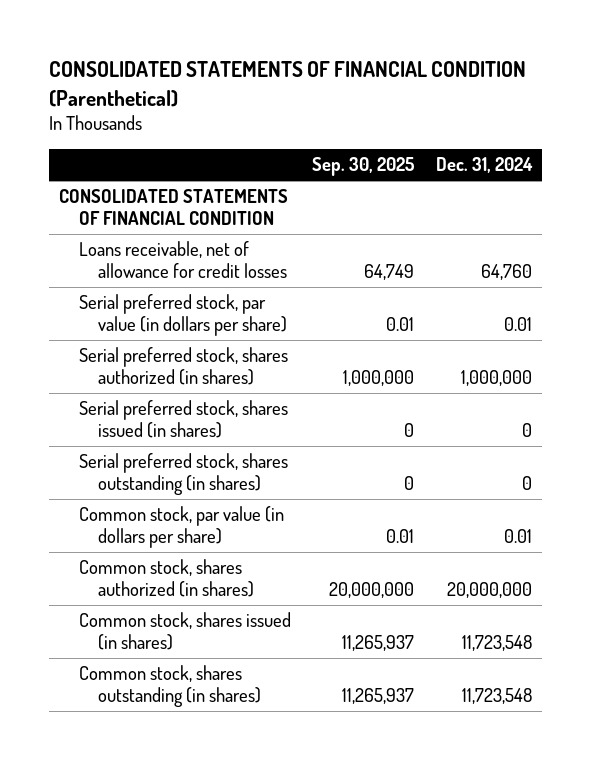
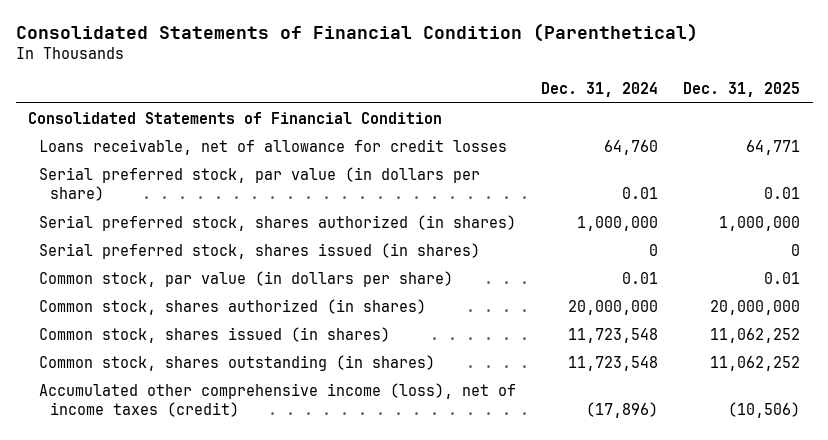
- CONSOLIDATED STATEMENTS OF FINANCIAL CONDITION (Parenthetical)
+ Consolidated Statements of Financial Condition (Parenthetical)
- | Sep. 30, 2025 | Dec. 31, 2024
+ | Dec. 31, 2024 | Dec. 31, 2025
- CONSOLIDATED STATEMENTS OF FINANCIAL CONDITION
+ Consolidated Statements of Financial Condition
- Serial preferred stock, shares outstanding (in shares) | 0 | 0
+ Accumulated other comprehensive income (loss), net of income taxes (credit) | (17,896) | (10,506)

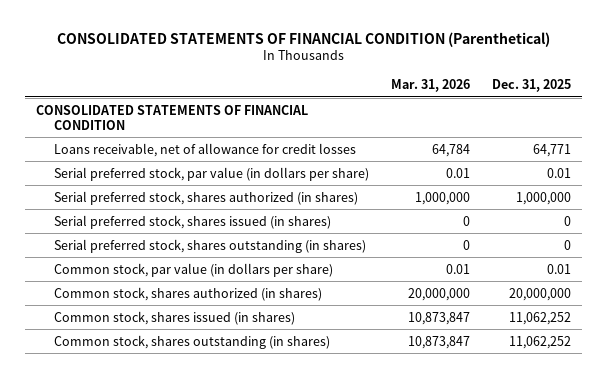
- Consolidated Statements of Financial Condition (Parenthetical)
+ CONSOLIDATED STATEMENTS OF FINANCIAL CONDITION (Parenthetical)
- | Dec. 31, 2024 | Dec. 31, 2025
+ | Mar. 31, 2026 | Dec. 31, 2025
- Consolidated Statements of Financial Condition
+ CONSOLIDATED STATEMENTS OF FINANCIAL CONDITION
+ Serial preferred stock, shares outstanding (in shares) | 0 | 0
- Accumulated other comprehensive income (loss), net of income taxes (credit) | (17,896) | (10,506)

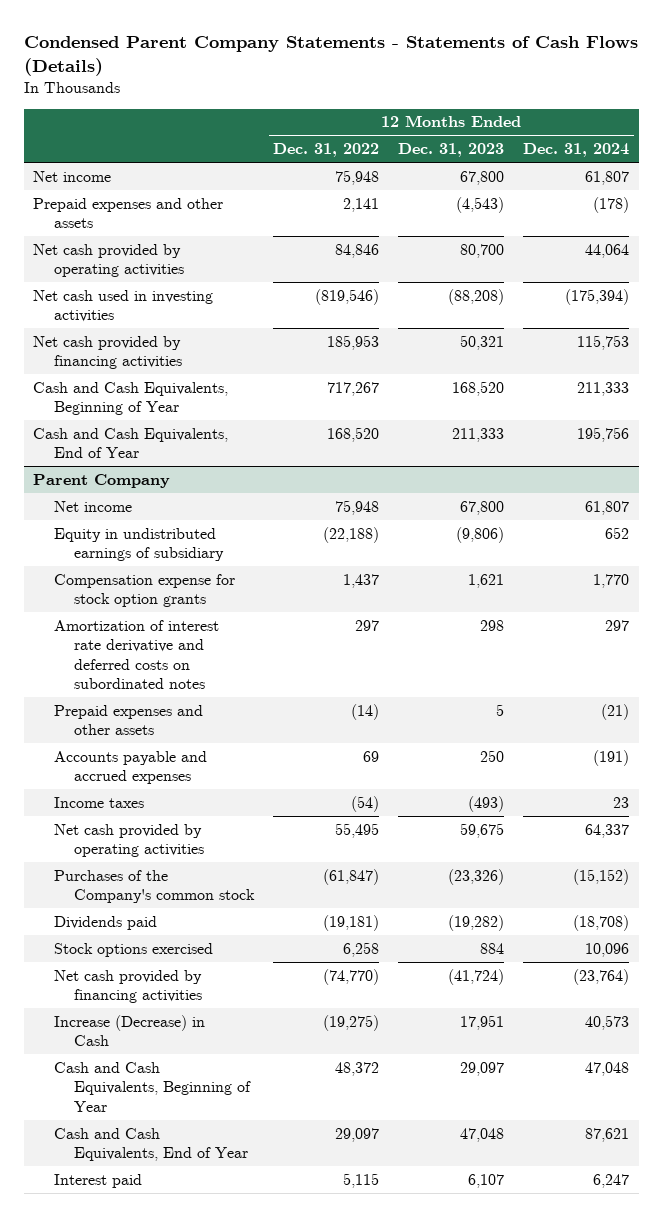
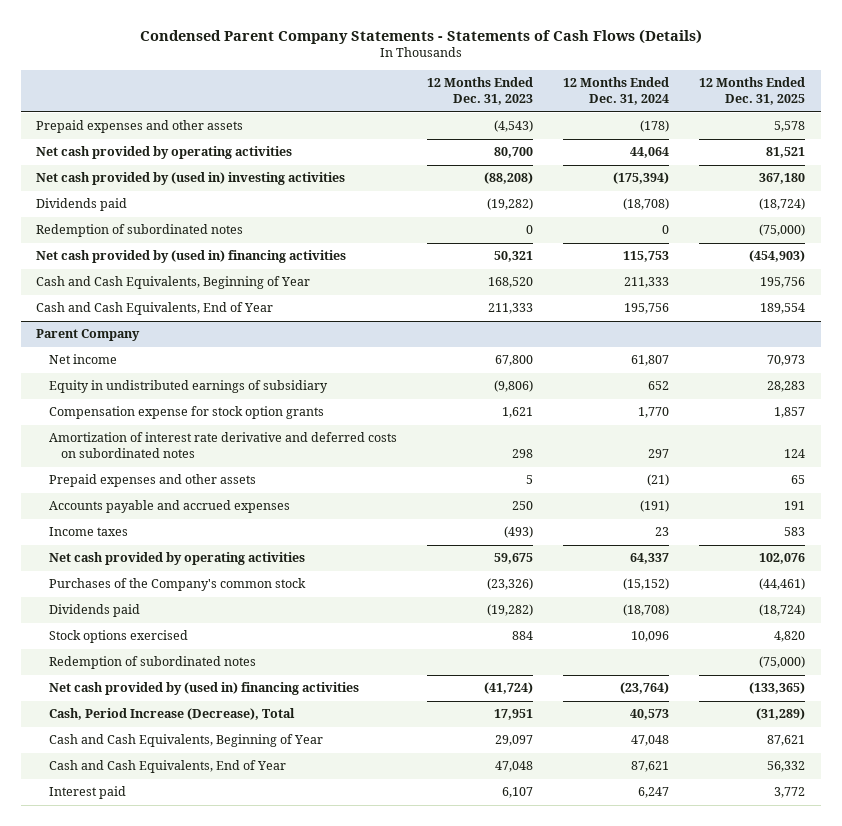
- | 12 Months Ended Dec. 31, 2022 | 12 Months Ended Dec. 31, 2023 | 12 Months Ended Dec. 31, 2024
+ | 12 Months Ended Dec. 31, 2023 | 12 Months Ended Dec. 31, 2024 | 12 Months Ended Dec. 31, 2025
- Net income | 75,948 | 67,800 | 61,807
- Net cash used in investing activities | (819,546) | (88,208) | (175,394)
- Net cash provided by financing activities | 185,953 | 50,321 | 115,753
+ Net cash provided by (used in) investing activities | (88,208) | (175,394) | 367,180
+ Dividends paid | (19,282) | (18,708) | (18,724)
+ Redemption of subordinated notes | 0 | 0 | (75,000)
+ Net cash provided by (used in) financing activities | 50,321 | 115,753 | (454,903)
@ Parent Company
- Net cash provided by financing activities | (74,770) | (41,724) | (23,764)
- Increase (Decrease) in Cash | (19,275) | 17,951 | 40,573
+ Redemption of subordinated notes | | | (75,000)
+ Net cash provided by (used in) financing activities | (41,724) | (23,764) | (133,365)
+ Cash, Period Increase (Decrease), Total | 17,951 | 40,573 | (31,289)

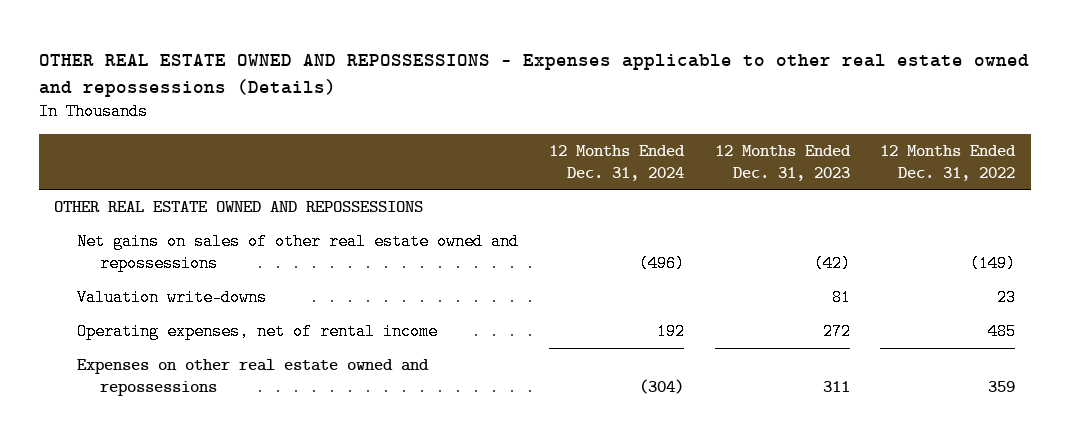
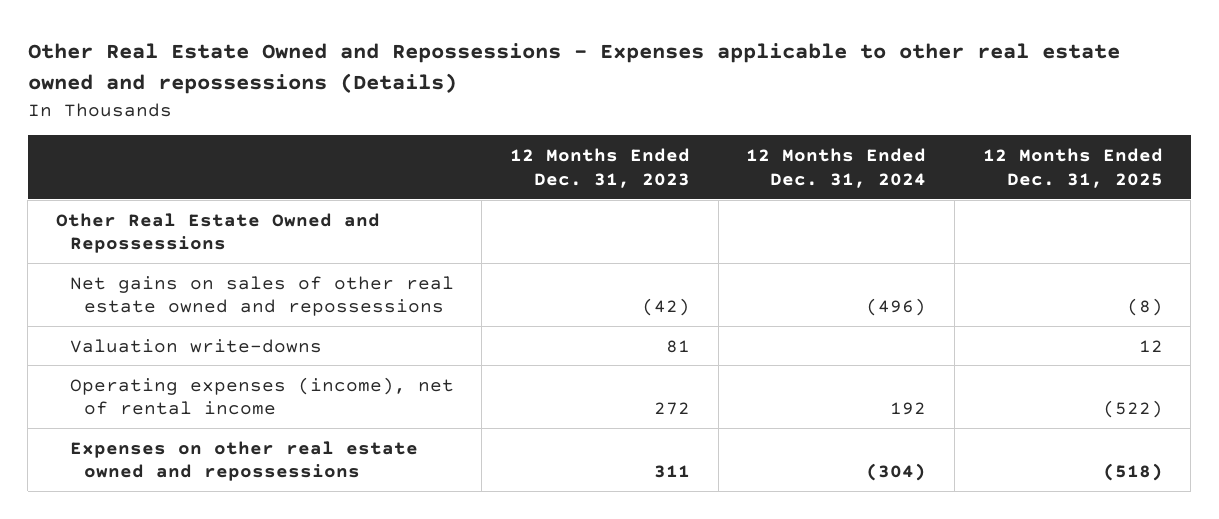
- OTHER REAL ESTATE OWNED AND REPOSSESSIONS - Expenses applicable to other real estate owned and repossessions (Details)
+ Other Real Estate Owned and Repossessions - Expenses applicable to other real estate owned and repossessions (Details)
- | 12 Months Ended Dec. 31, 2024 | 12 Months Ended Dec. 31, 2023 | 12 Months Ended Dec. 31, 2022
+ | 12 Months Ended Dec. 31, 2023 | 12 Months Ended Dec. 31, 2024 | 12 Months Ended Dec. 31, 2025
- OTHER REAL ESTATE OWNED AND REPOSSESSIONS
+ Other Real Estate Owned and Repossessions
- Operating expenses, net of rental income | 192 | 272 | 485
+ Operating expenses (income), net of rental income | 272 | 192 | (522)

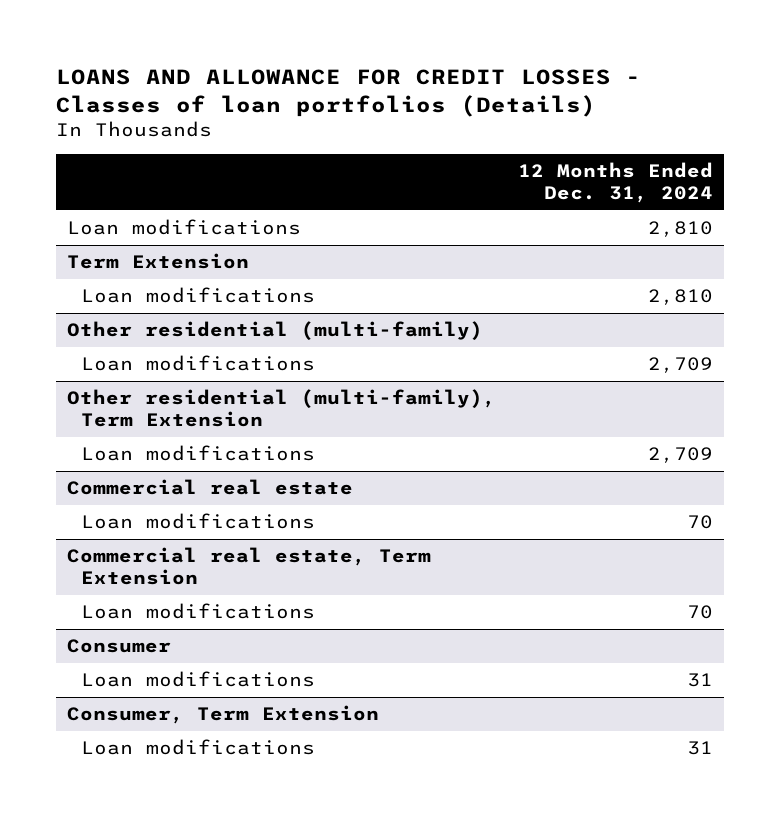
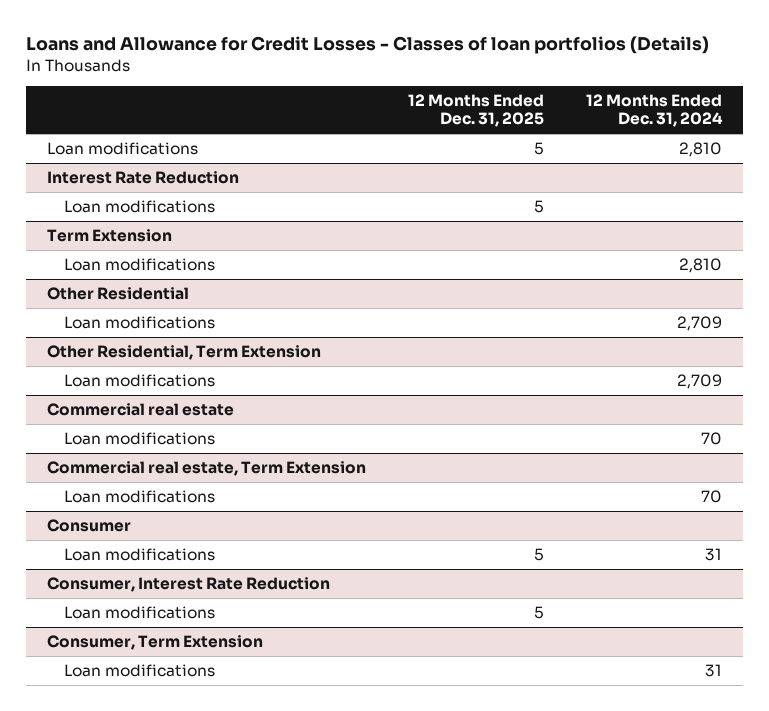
- LOANS AND ALLOWANCE FOR CREDIT LOSSES - Classes of loan portfolios (Details)
+ Loans and Allowance for Credit Losses - Classes of loan portfolios (Details)
- | 12 Months Ended Dec. 31, 2024
+ | 12 Months Ended Dec. 31, 2025 | 12 Months Ended Dec. 31, 2024
+ Interest Rate Reduction
+ Loan modifications | 5 |
- Other residential (multi-family)
+ Other Residential
- Other residential (multi-family), Term Extension
+ Other Residential, Term Extension
+ Consumer, Interest Rate Reduction
+ Loan modifications | 5 |

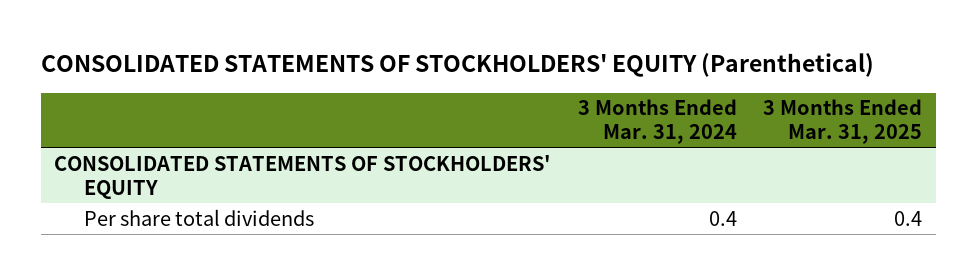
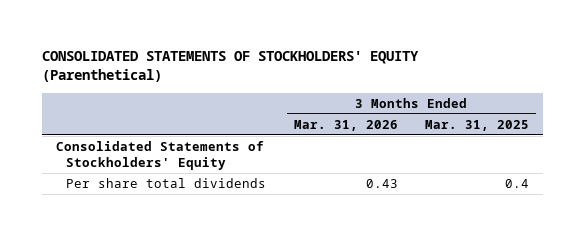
- | 3 Months Ended Mar. 31, 2024 | 3 Months Ended Mar. 31, 2025
+ | 3 Months Ended Mar. 31, 2026 | 3 Months Ended Mar. 31, 2025
- CONSOLIDATED STATEMENTS OF STOCKHOLDERS' EQUITY
+ Consolidated Statements of Stockholders' Equity

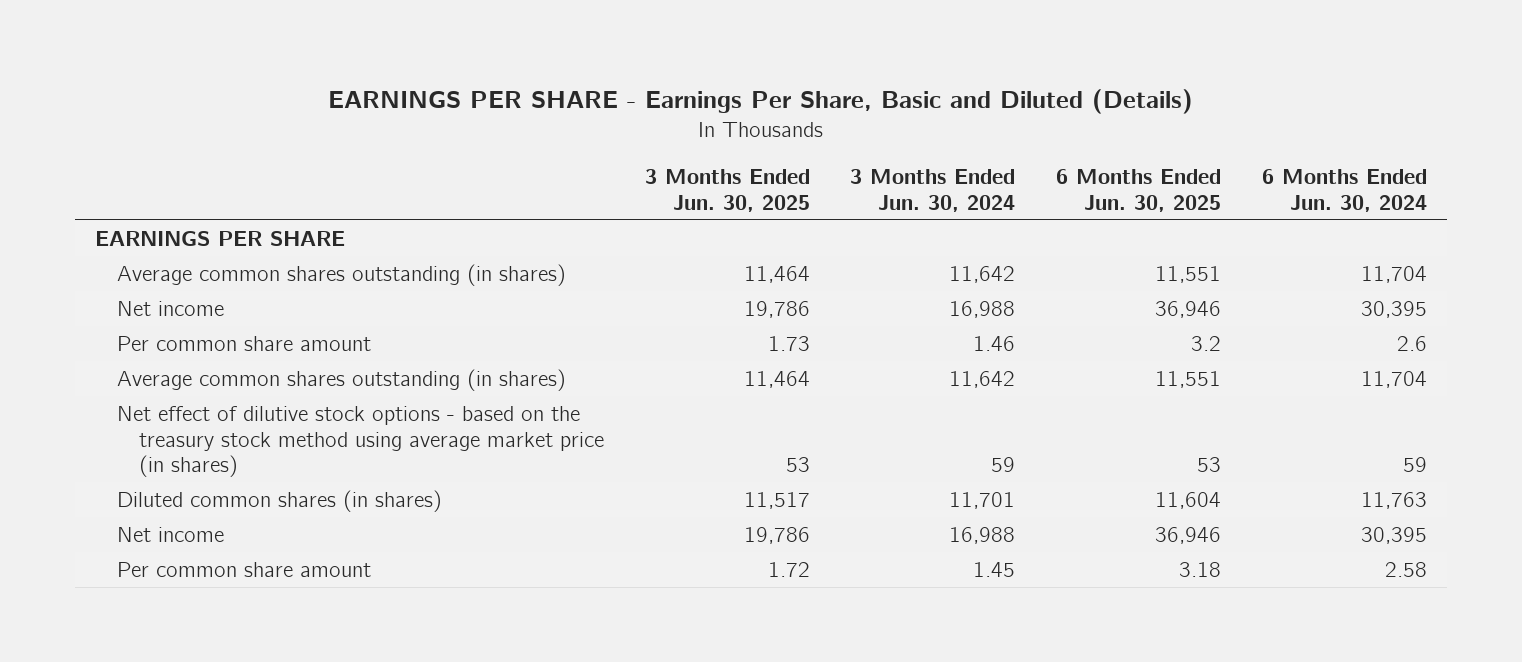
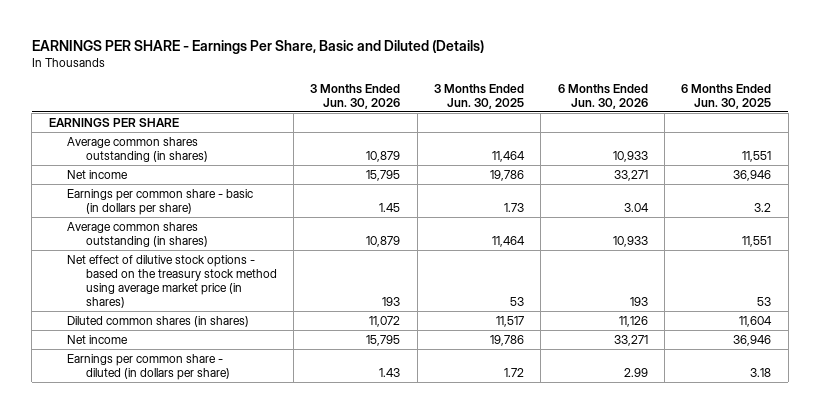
- | 3 Months Ended Jun. 30, 2025 | 3 Months Ended Jun. 30, 2024 | 6 Months Ended Jun. 30, 2025 | 6 Months Ended Jun. 30, 2024
+ | 3 Months Ended Jun. 30, 2026 | 3 Months Ended Jun. 30, 2025 | 6 Months Ended Jun. 30, 2026 | 6 Months Ended Jun. 30, 2025
- Per common share amount | 1.73 | 1.46 | 3.2 | 2.6
+ Earnings per common share - basic (in dollars per share) | 1.45 | 1.73 | 3.04 | 3.2
- Per common share amount | 1.72 | 1.45 | 3.18 | 2.58
+ Earnings per common share - diluted (in dollars per share) | 1.43 | 1.72 | 2.99 | 3.18

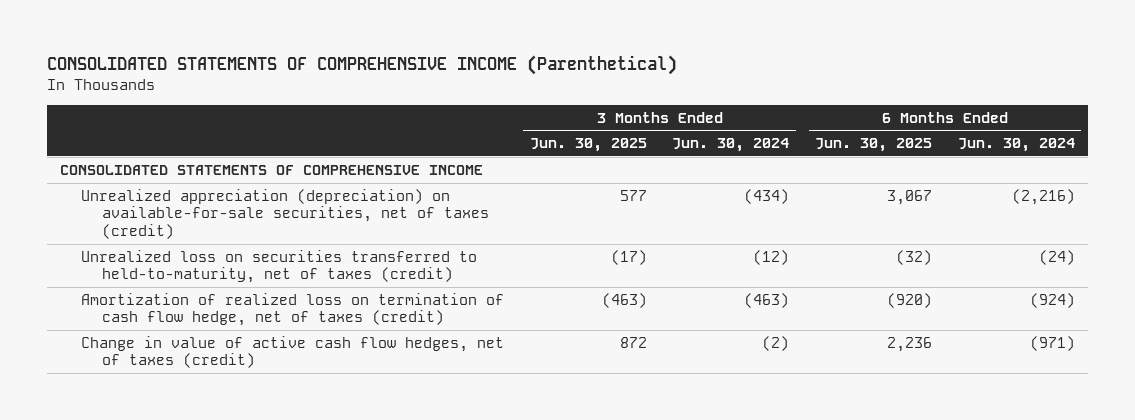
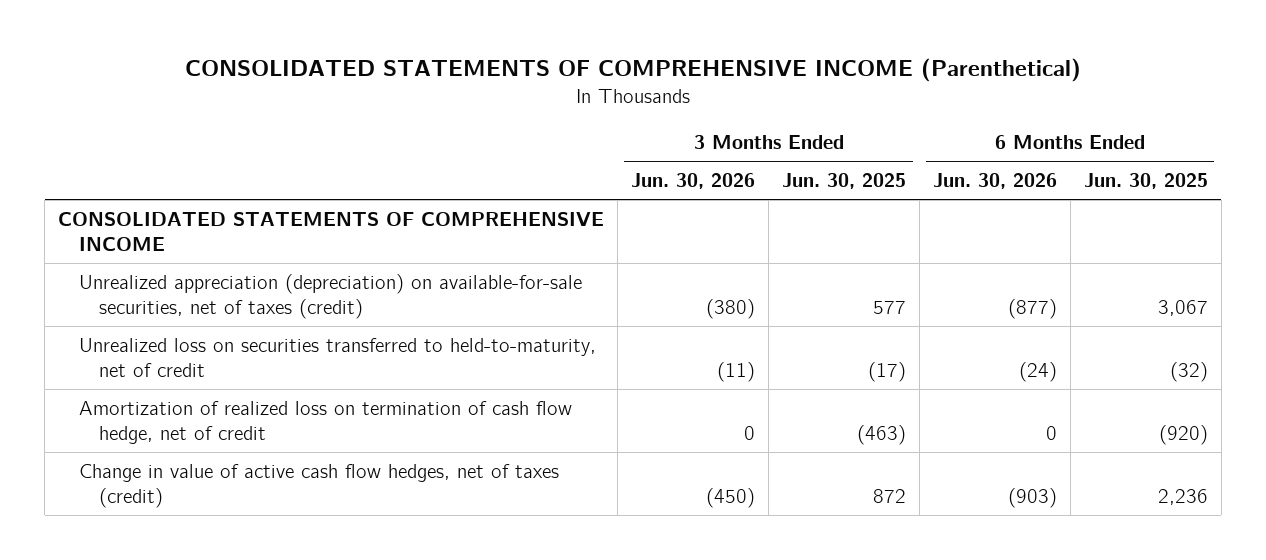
- | 3 Months Ended Jun. 30, 2025 | 3 Months Ended Jun. 30, 2024 | 6 Months Ended Jun. 30, 2025 | 6 Months Ended Jun. 30, 2024
+ | 3 Months Ended Jun. 30, 2026 | 3 Months Ended Jun. 30, 2025 | 6 Months Ended Jun. 30, 2026 | 6 Months Ended Jun. 30, 2025
- Unrealized loss on securities transferred to held-to-maturity, net of taxes (credit) | (17) | (12) | (32) | (24)
- Amortization of realized loss on termination of cash flow hedge, net of taxes (credit) | (463) | (463) | (920) | (924)
+ Unrealized loss on securities transferred to held-to-maturity, net of credit | (11) | (17) | (24) | (32)
+ Amortization of realized loss on termination of cash flow hedge, net of credit | 0 | (463) | 0 | (920)

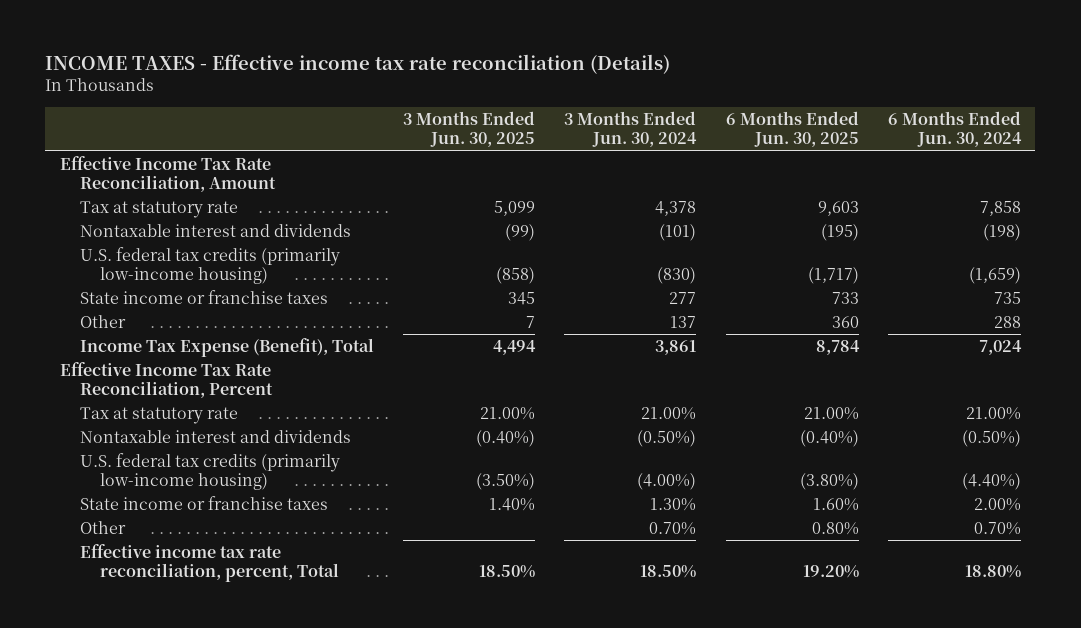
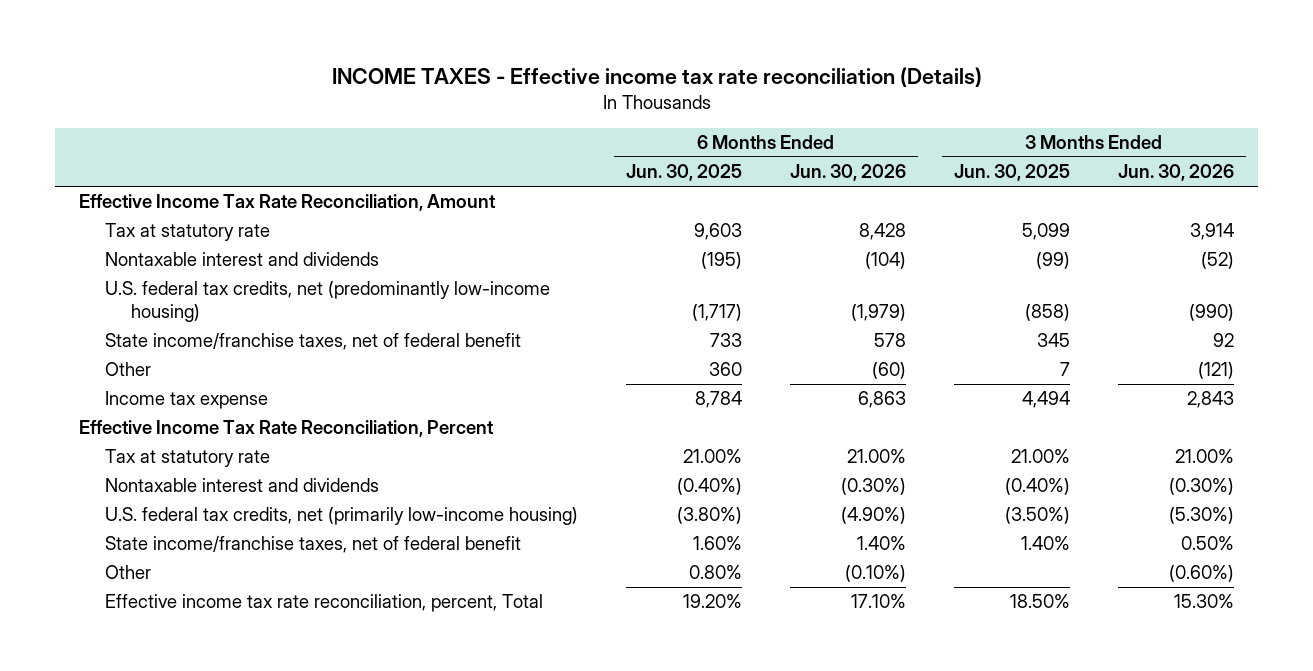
- | 3 Months Ended Jun. 30, 2025 | 3 Months Ended Jun. 30, 2024 | 6 Months Ended Jun. 30, 2025 | 6 Months Ended Jun. 30, 2024
+ | 6 Months Ended Jun. 30, 2025 | 6 Months Ended Jun. 30, 2026 | 3 Months Ended Jun. 30, 2025 | 3 Months Ended Jun. 30, 2026
- U.S. federal tax credits (primarily low-income housing) | (858) | (830) | (1,717) | (1,659)
- State income or franchise taxes | 345 | 277 | 733 | 735
+ U.S. federal tax credits, net (predominantly low-income housing) | (1,717) | (1,979) | (858) | (990)
+ State income/franchise taxes, net of federal benefit | 733 | 578 | 345 | 92
- Income Tax Expense (Benefit), Total | 4,494 | 3,861 | 8,784 | 7,024
+ Income tax expense | 8,784 | 6,863 | 4,494 | 2,843
- U.S. federal tax credits (primarily low-income housing) | (3.50%) | (4.00%) | (3.80%) | (4.40%)
- State income or franchise taxes | 1.40% | 1.30% | 1.60% | 2.00%
+ U.S. federal tax credits, net (primarily low-income housing) | (3.80%) | (4.90%) | (3.50%) | (5.30%)
+ State income/franchise taxes, net of federal benefit | 1.60% | 1.40% | 1.40% | 0.50%

